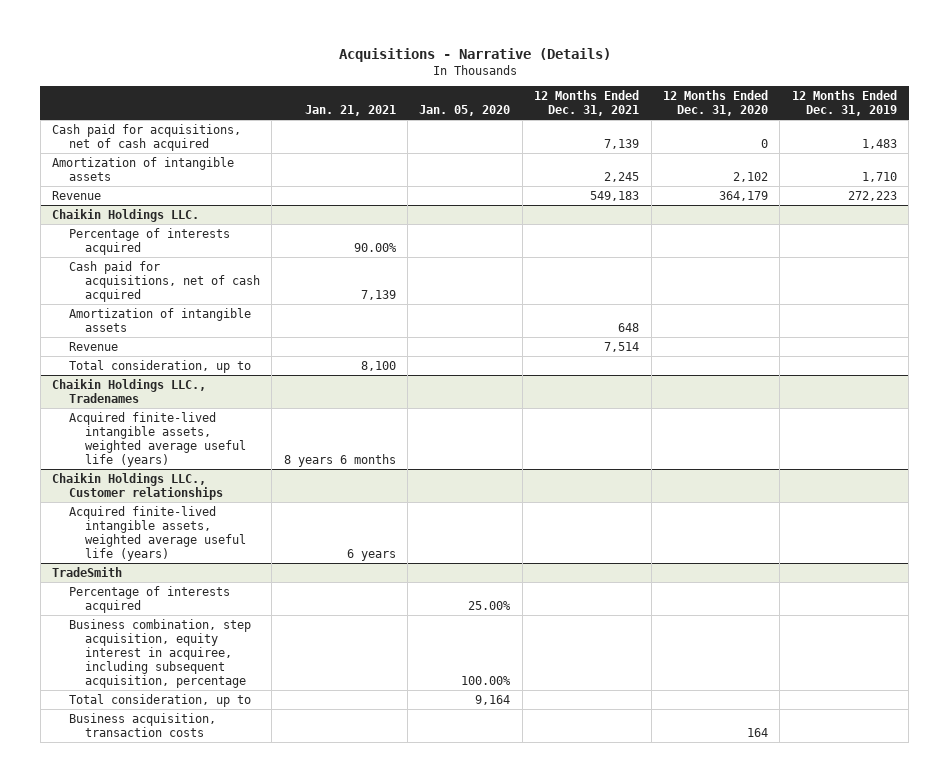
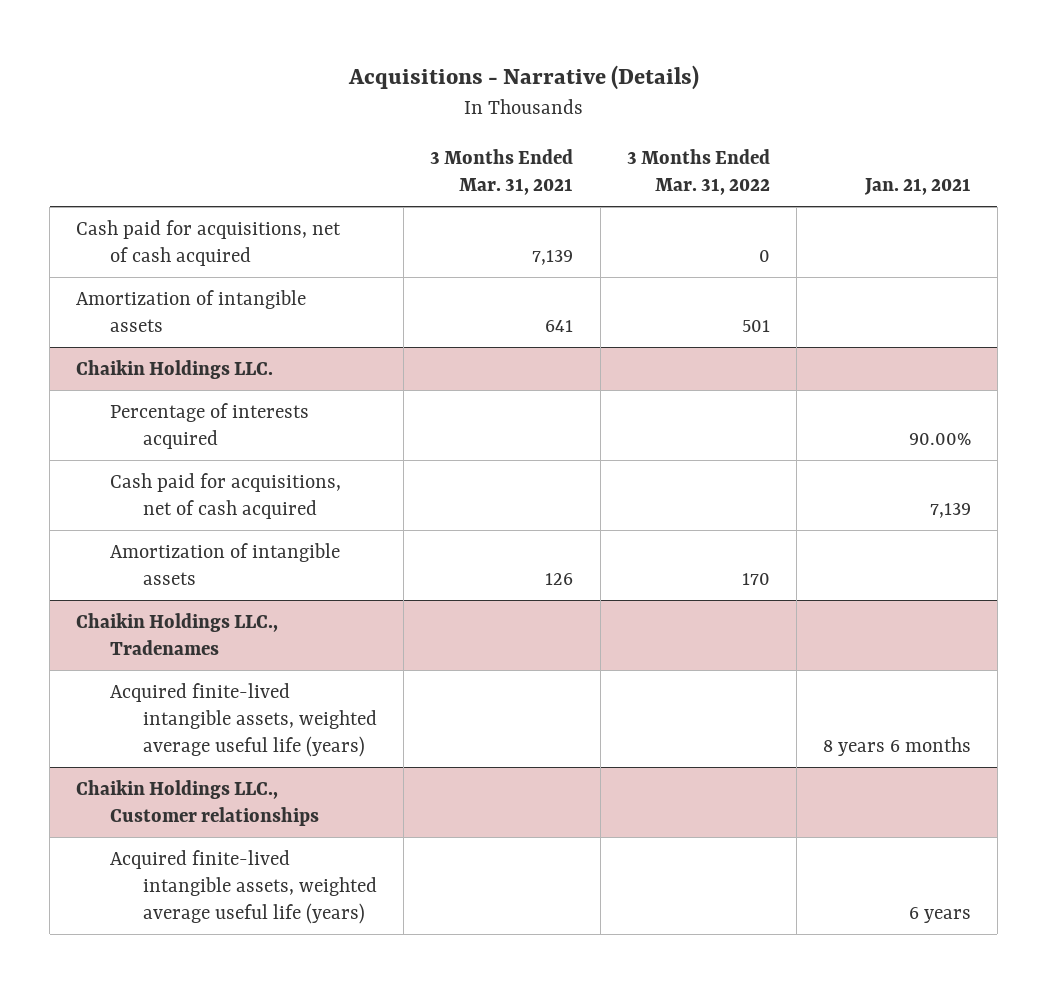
- | Jan. 21, 2021 | Jan. 05, 2020 | 12 Months Ended Dec. 31, 2021 | 12 Months Ended Dec. 31, 2020 | 12 Months Ended Dec. 31, 2019
+ | 3 Months Ended Mar. 31, 2021 | 3 Months Ended Mar. 31, 2022 | Jan. 21, 2021
- Revenue | | | 549,183 | 364,179 | 272,223
@ Chaikin Holdings LLC.
- Revenue | | | 7,514 | |
- Total consideration, up to | 8,100 | | | |
- TradeSmith
- Percentage of interests acquired | | 25.00% | | |
- Business combination, step acquisition, equity interest in acquiree, including subsequent acquisition, percentage | | 100.00% | | |
- Total consideration, up to | | 9,164 | | |
- Business acquisition, transaction costs | | | | 164 |

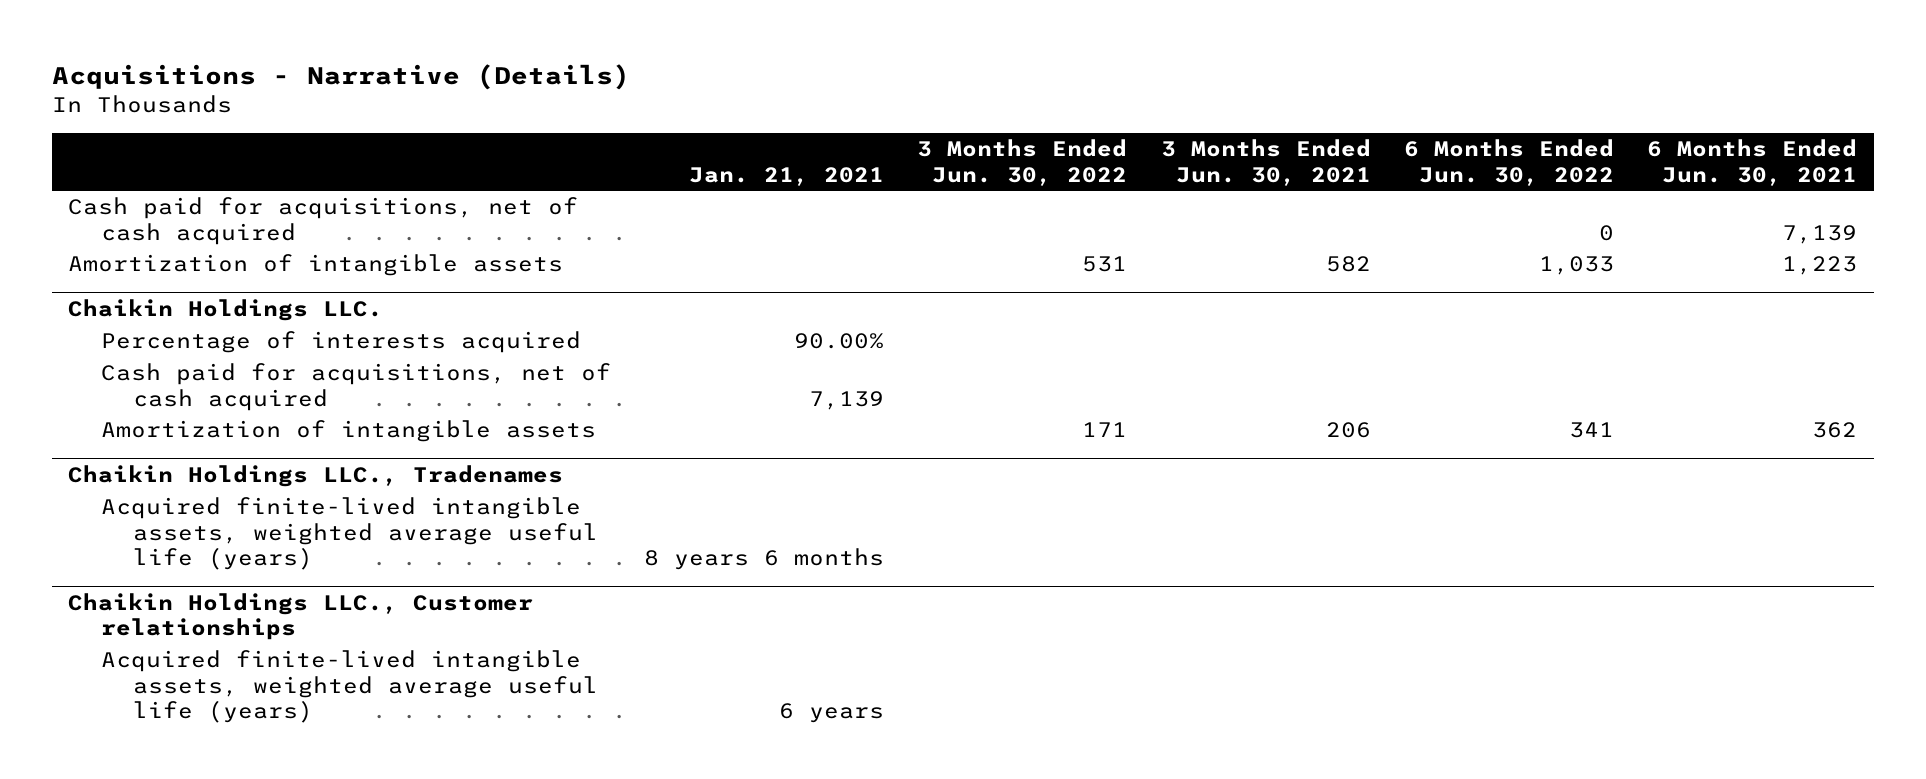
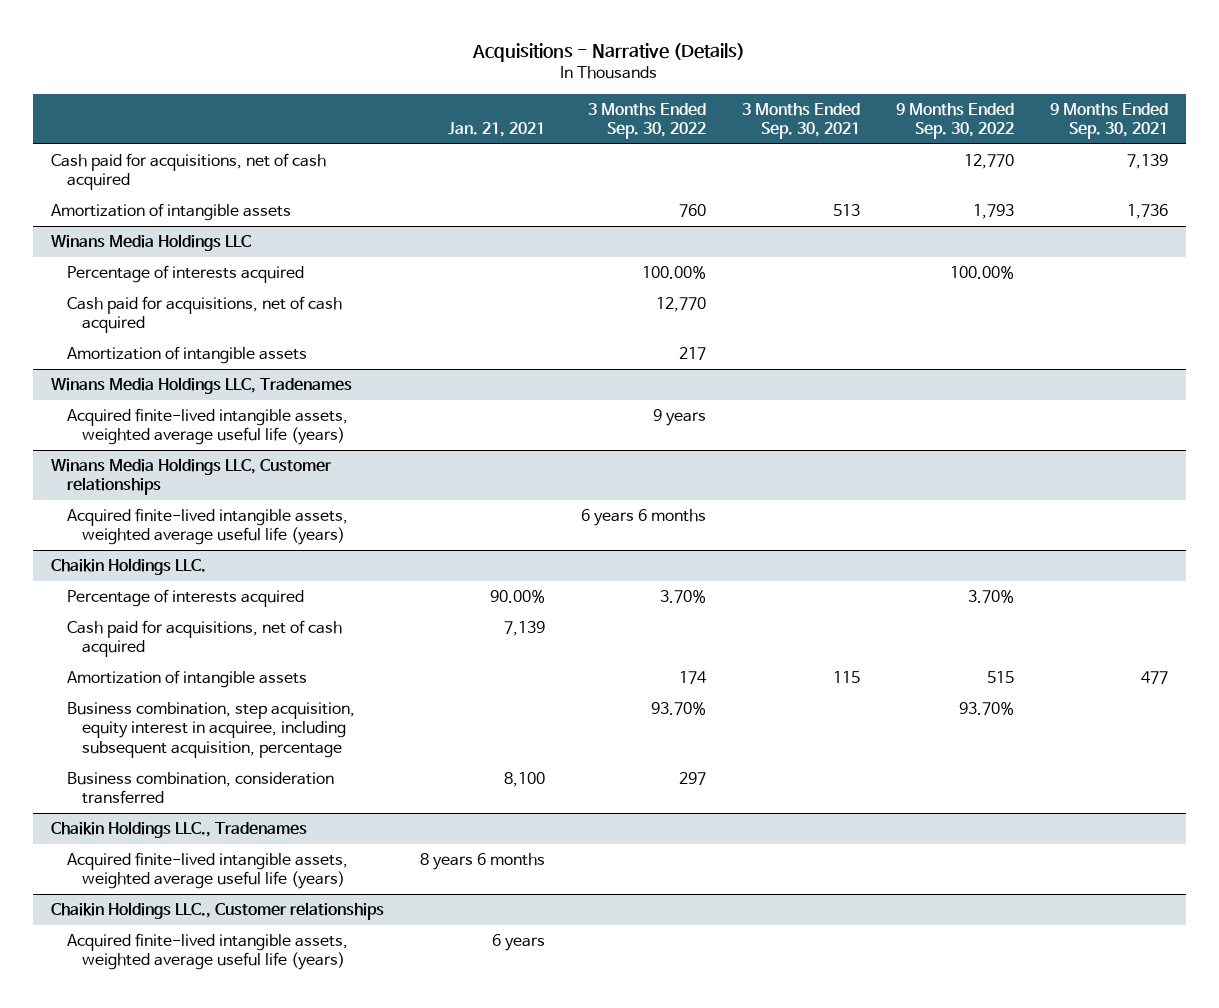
- | Jan. 21, 2021 | 3 Months Ended Jun. 30, 2022 | 3 Months Ended Jun. 30, 2021 | 6 Months Ended Jun. 30, 2022 | 6 Months Ended Jun. 30, 2021
+ | Jan. 21, 2021 | 3 Months Ended Sep. 30, 2022 | 3 Months Ended Sep. 30, 2021 | 9 Months Ended Sep. 30, 2022 | 9 Months Ended Sep. 30, 2021
+ Winans Media Holdings LLC
+ Percentage of interests acquired | | 100.00% | | 100.00% |
+ Cash paid for acquisitions, net of cash acquired | | 12,770 | | |
+ Amortization of intangible assets | | 217 | | |
+ Winans Media Holdings LLC, Tradenames
+ Acquired finite-lived intangible assets, weighted average useful life (years) | | 9 years | | |
+ Winans Media Holdings LLC, Customer relationships
+ Acquired finite-lived intangible assets, weighted average useful life (years) | | 6 years 6 months | | |
@ Chaikin Holdings LLC.
+ Business combination, step acquisition, equity interest in acquiree, including subsequent acquisition, percentage | | 93.70% | | 93.70% |
+ Business combination, consideration transferred | 8,100 | 297 | | |

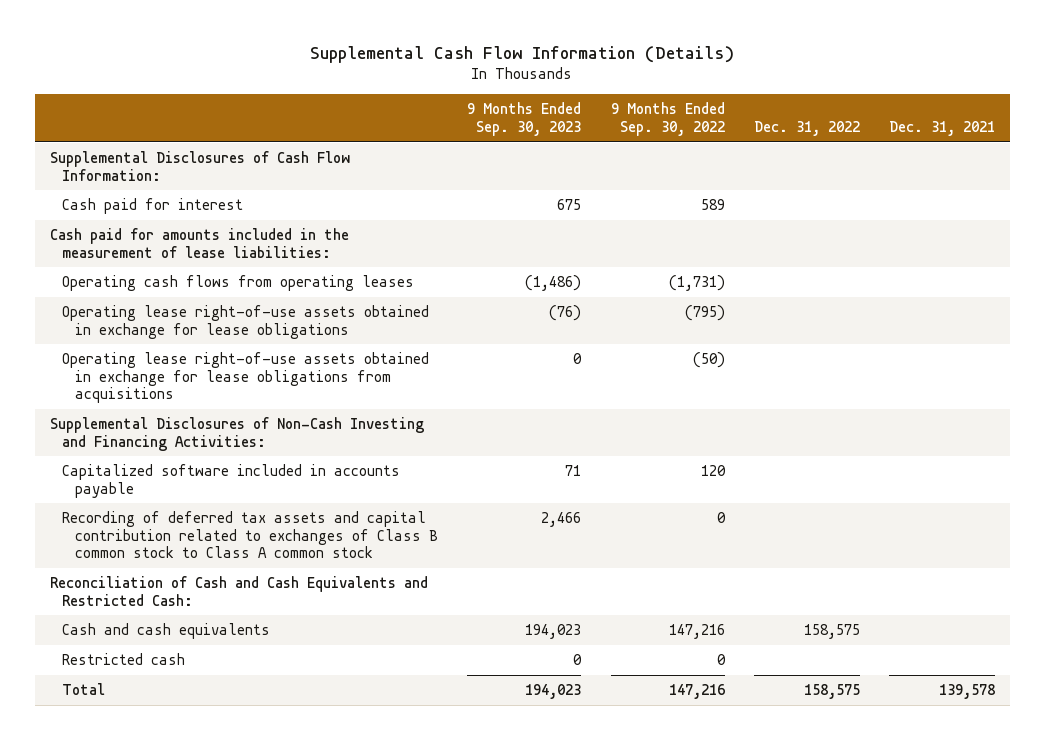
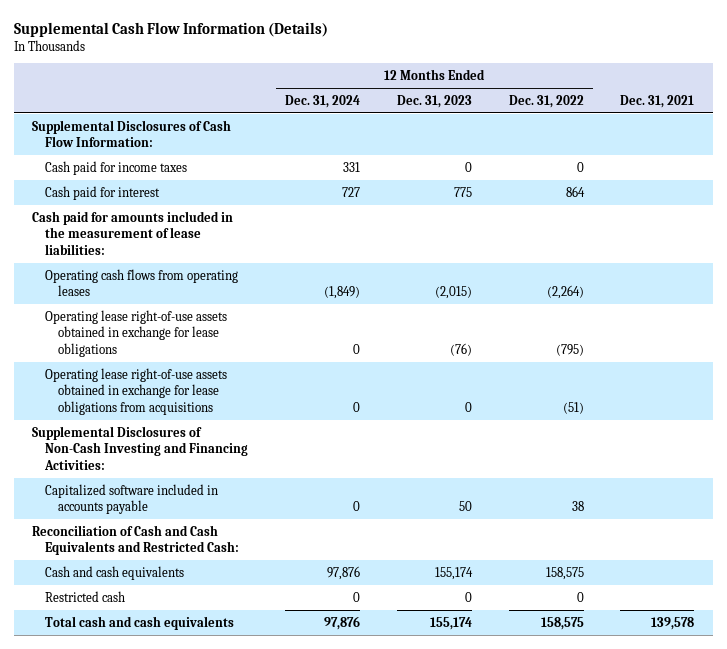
- | 9 Months Ended Sep. 30, 2023 | 9 Months Ended Sep. 30, 2022 | Dec. 31, 2022 | Dec. 31, 2021
+ | 12 Months Ended Dec. 31, 2024 | 12 Months Ended Dec. 31, 2023 | 12 Months Ended Dec. 31, 2022 | Dec. 31, 2021
+ Cash paid for income taxes | 331 | 0 | 0 |
- Recording of deferred tax assets and capital contribution related to exchanges of Class B common stock to Class A common stock | 2,466 | 0 | |
- Total | 194,023 | 147,216 | 158,575 | 139,578
+ Total cash and cash equivalents | 97,876 | 155,174 | 158,575 | 139,578

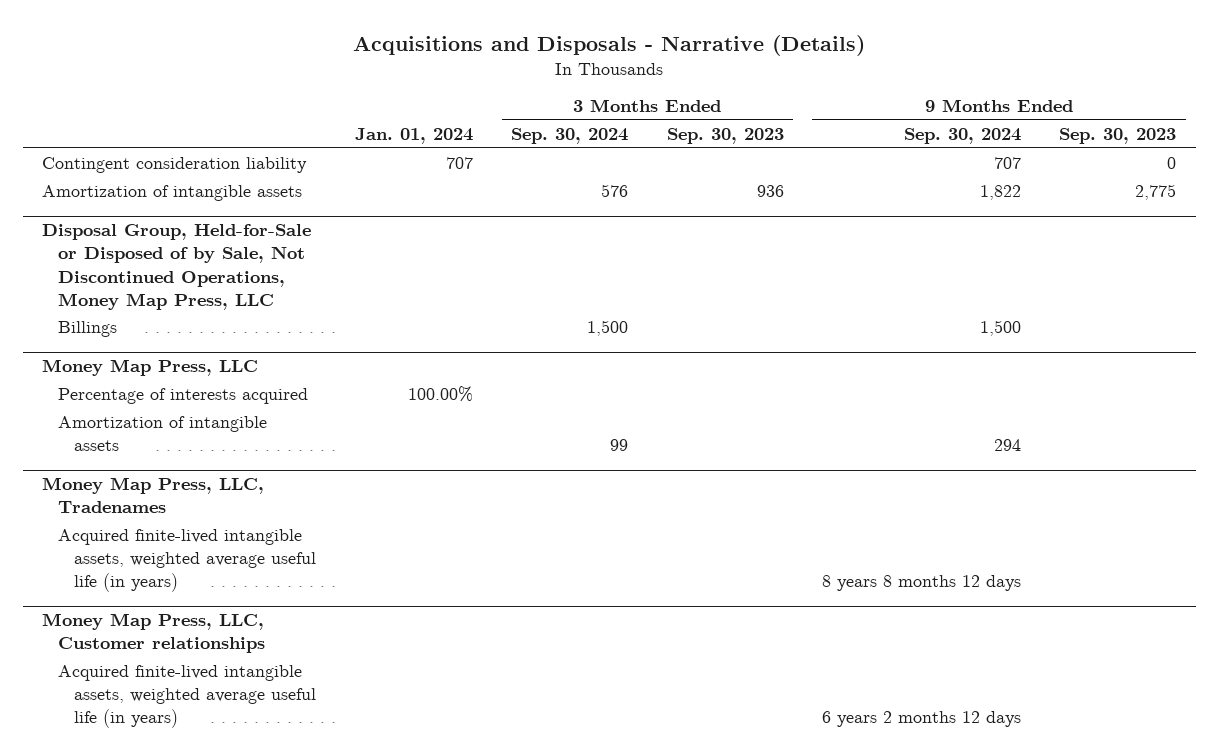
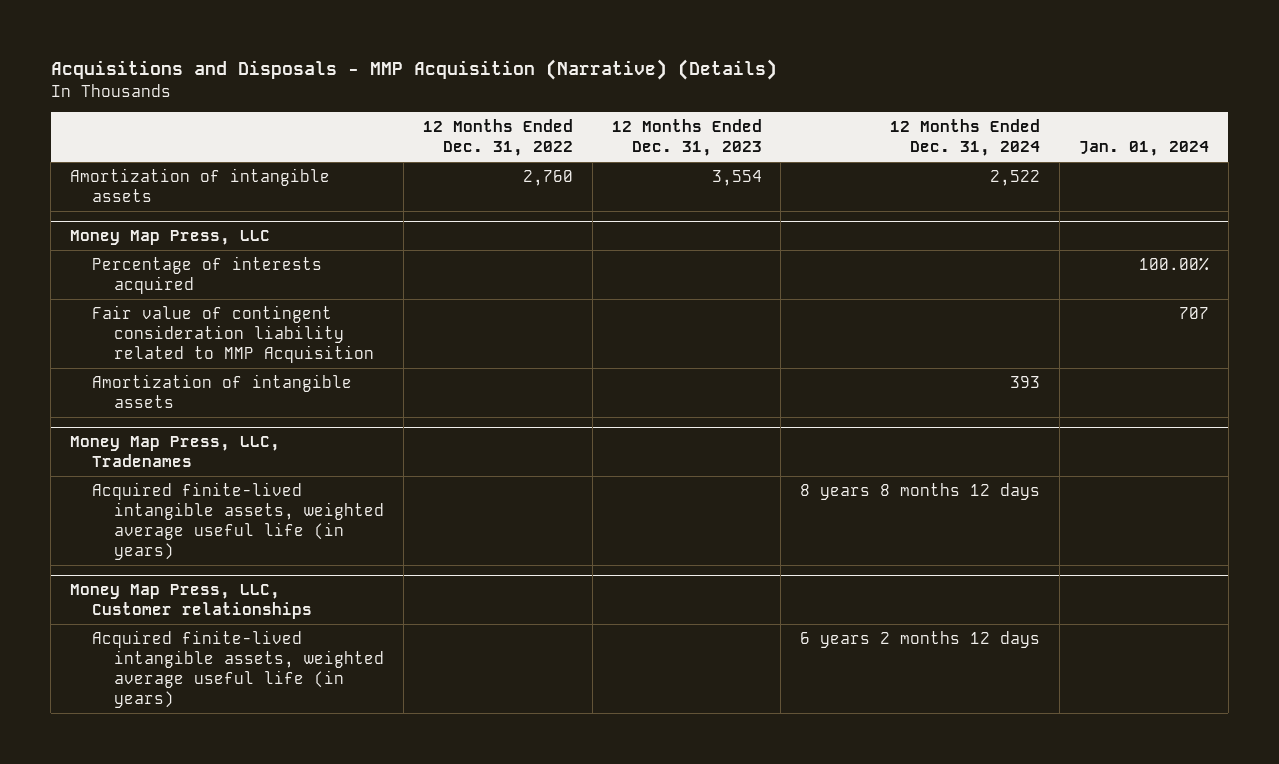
- Acquisitions and Disposals - Narrative (Details)
+ Acquisitions and Disposals - MMP Acquisition (Narrative) (Details)
- | Jan. 01, 2024 | 3 Months Ended Sep. 30, 2024 | 3 Months Ended Sep. 30, 2023 | 9 Months Ended Sep. 30, 2024 | 9 Months Ended Sep. 30, 2023
+ | 12 Months Ended Dec. 31, 2022 | 12 Months Ended Dec. 31, 2023 | 12 Months Ended Dec. 31, 2024 | Jan. 01, 2024
- Contingent consideration liability | 707 | | | 707 | 0
- Disposal Group, Held-for-Sale or Disposed of by Sale, Not Discontinued Operations, Money Map Press, LLC
- Billings | | 1,500 | | 1,500 |
@ Money Map Press, LLC
+ Fair value of contingent consideration liability related to MMP Acquisition | | | | 707

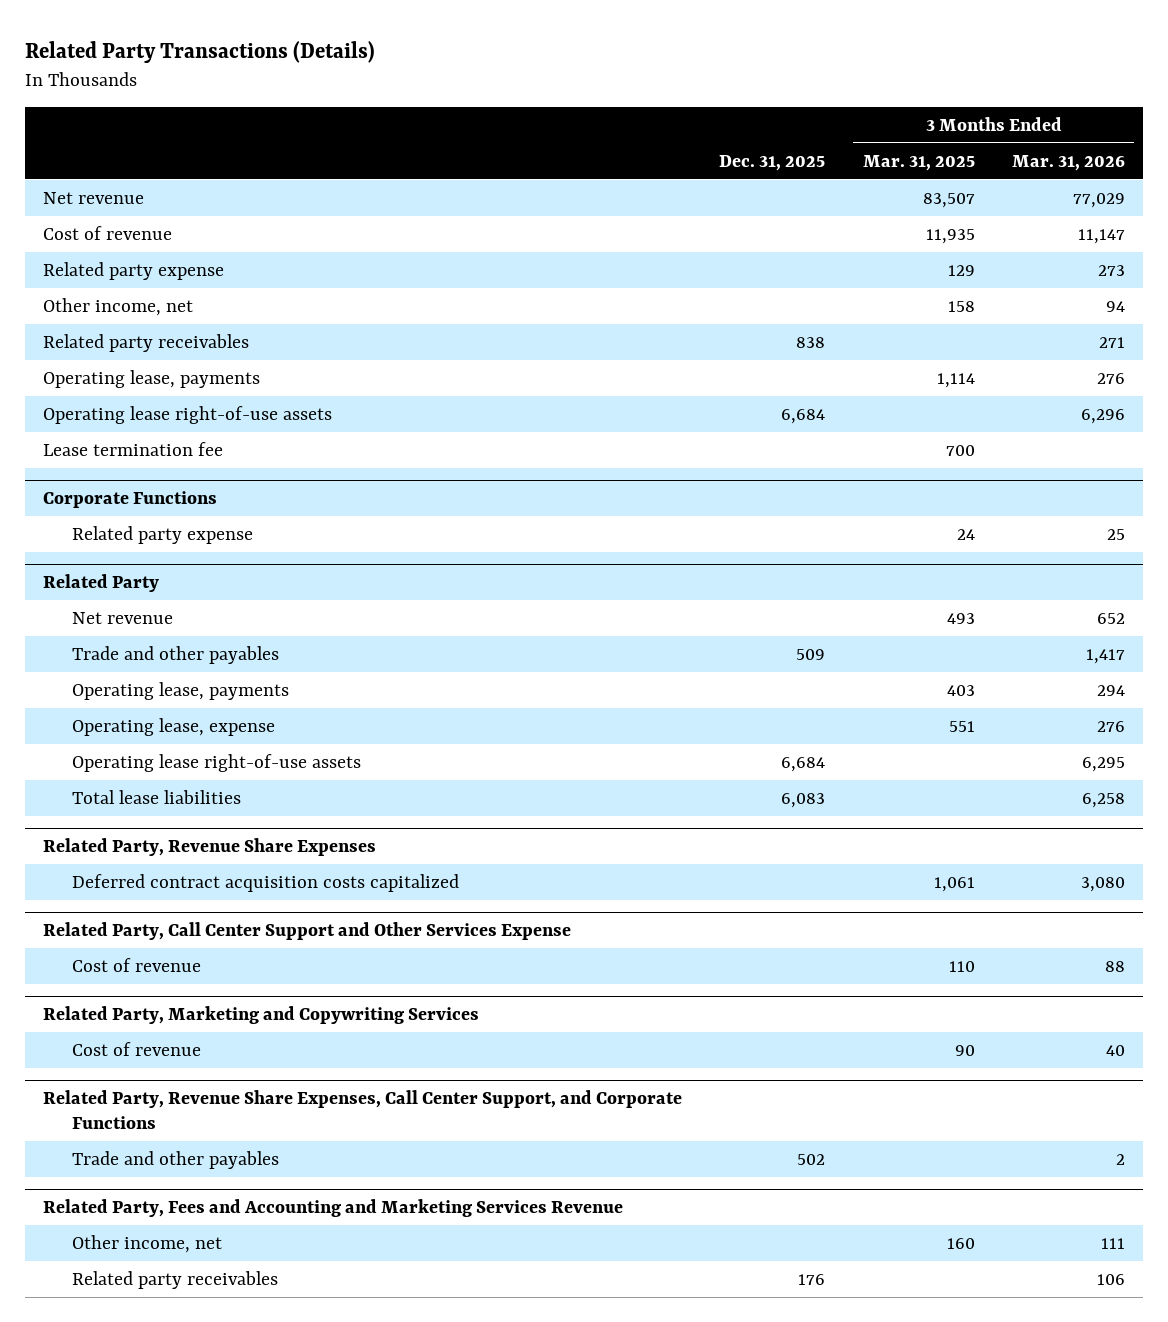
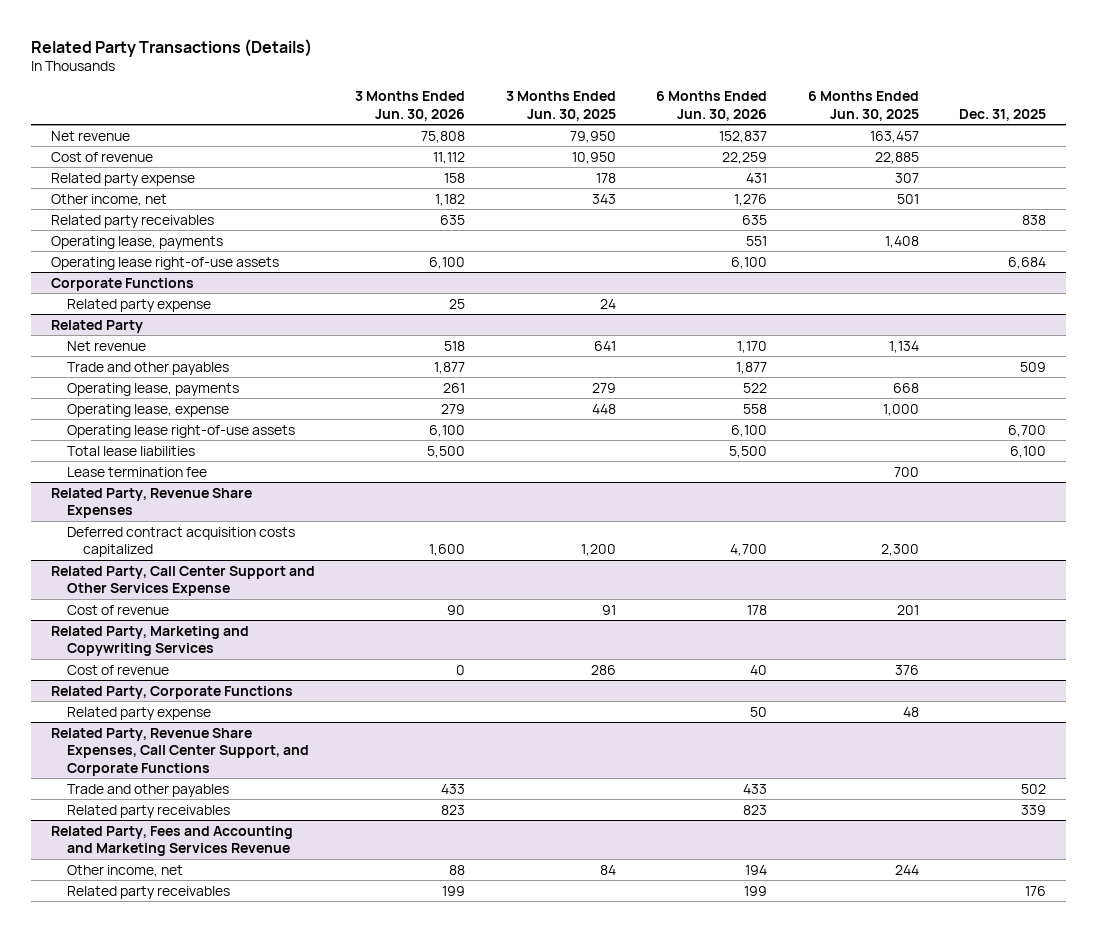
- | Dec. 31, 2025 | 3 Months Ended Mar. 31, 2025 | 3 Months Ended Mar. 31, 2026
+ | 3 Months Ended Jun. 30, 2026 | 3 Months Ended Jun. 30, 2025 | 6 Months Ended Jun. 30, 2026 | 6 Months Ended Jun. 30, 2025 | Dec. 31, 2025
- Lease termination fee | | 700 |
@ Related Party
- Operating lease right-of-use assets | 6,684 | | 6,295
- Total lease liabilities | 6,083 | | 6,258
+ Operating lease right-of-use assets | 6,100 | | 6,100 | | 6,700
+ Total lease liabilities | 5,500 | | 5,500 | | 6,100
+ Lease termination fee | | | | 700 |
+ Related Party, Corporate Functions
+ Related party expense | | | 50 | 48 |
@ Related Party, Revenue Share Expenses, Call Center Support, and Corporate Functions
+ Related party receivables | 823 | | 823 | | 339

